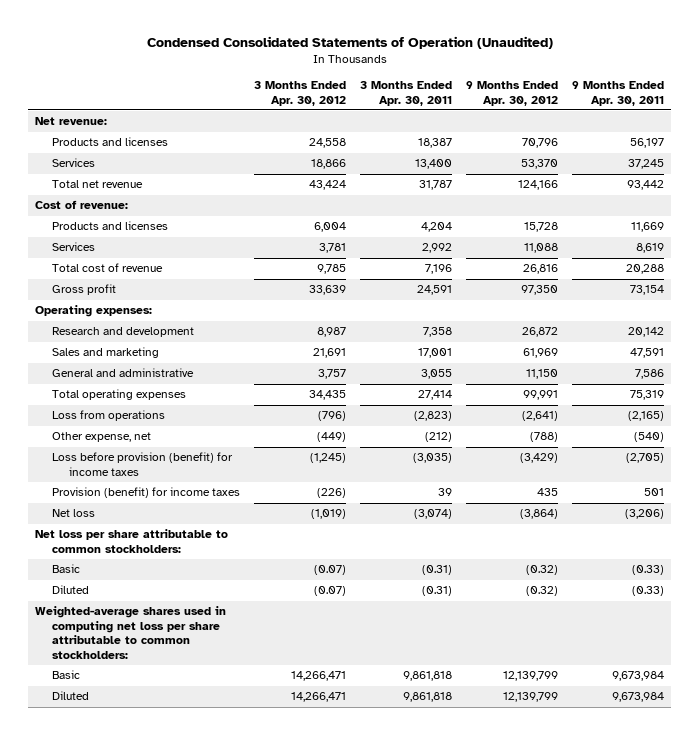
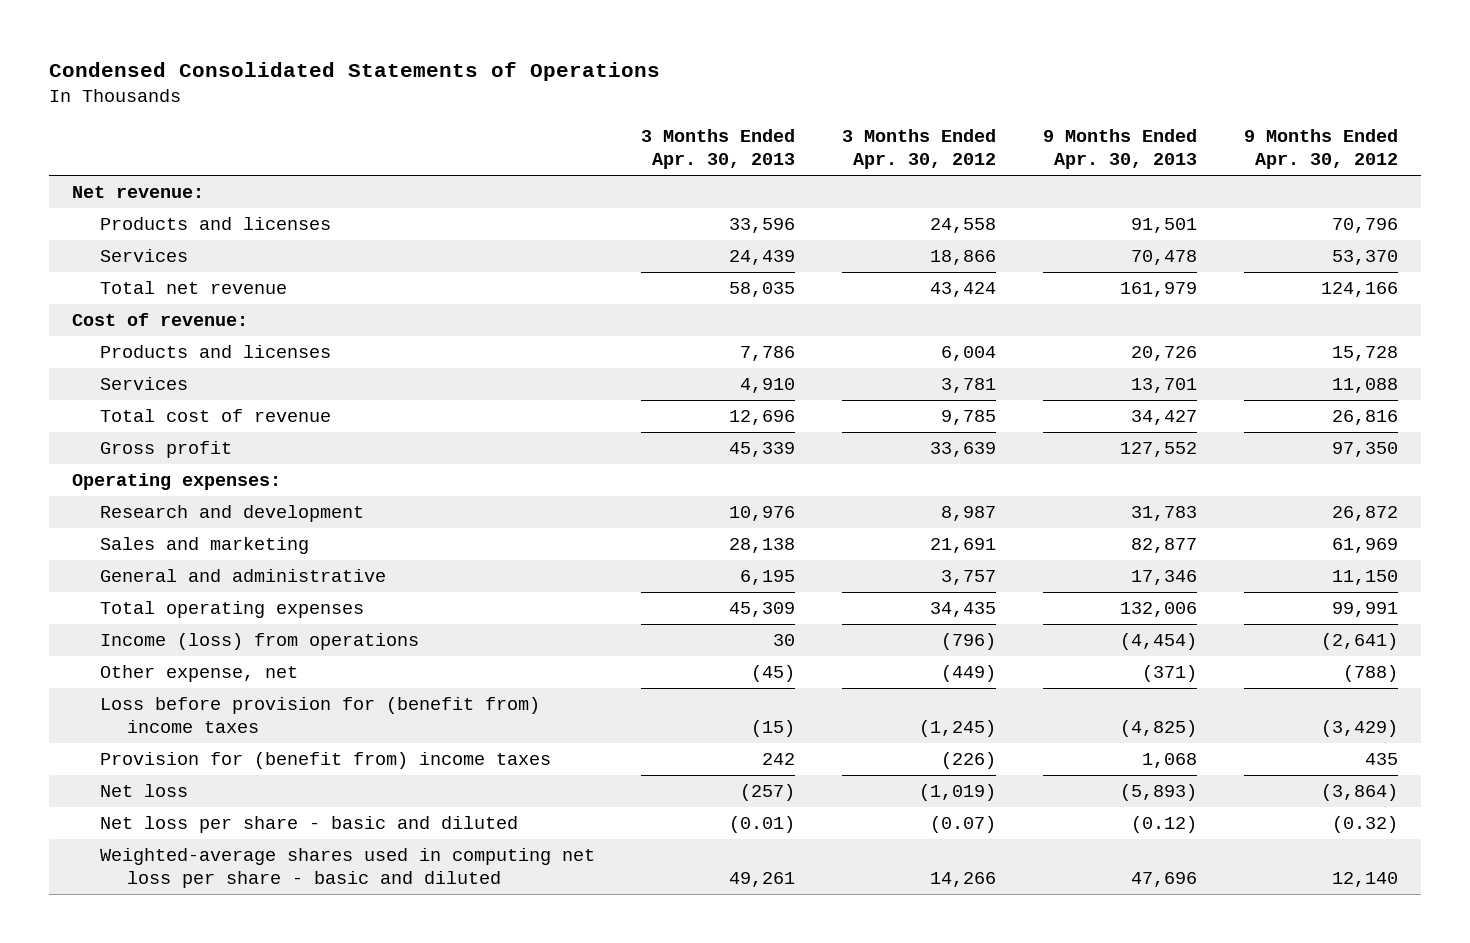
- Condensed Consolidated Statements of Operation (Unaudited)
+ Condensed Consolidated Statements of Operations
- | 3 Months Ended Apr. 30, 2012 | 3 Months Ended Apr. 30, 2011 | 9 Months Ended Apr. 30, 2012 | 9 Months Ended Apr. 30, 2011
+ | 3 Months Ended Apr. 30, 2013 | 3 Months Ended Apr. 30, 2012 | 9 Months Ended Apr. 30, 2013 | 9 Months Ended Apr. 30, 2012
- Loss from operations | (796) | (2,823) | (2,641) | (2,165)
+ Income (loss) from operations | 30 | (796) | (4,454) | (2,641)
- Loss before provision (benefit) for income taxes | (1,245) | (3,035) | (3,429) | (2,705)
- Provision (benefit) for income taxes | (226) | 39 | 435 | 501
+ Loss before provision for (benefit from) income taxes | (15) | (1,245) | (4,825) | (3,429)
+ Provision for (benefit from) income taxes | 242 | (226) | 1,068 | 435
- Net loss per share attributable to common stockholders:
- Basic | (0.07) | (0.31) | (0.32) | (0.33)
- Diluted | (0.07) | (0.31) | (0.32) | (0.33)
- Weighted-average shares used in computing net loss per share attributable to common stockholders:
- Basic | 14,266,471 | 9,861,818 | 12,139,799 | 9,673,984
- Diluted | 14,266,471 | 9,861,818 | 12,139,799 | 9,673,984
+ Net loss per share - basic and diluted | (0.01) | (0.07) | (0.12) | (0.32)
+ Weighted-average shares used in computing net loss per share - basic and diluted | 49,261 | 14,266 | 47,696 | 12,140

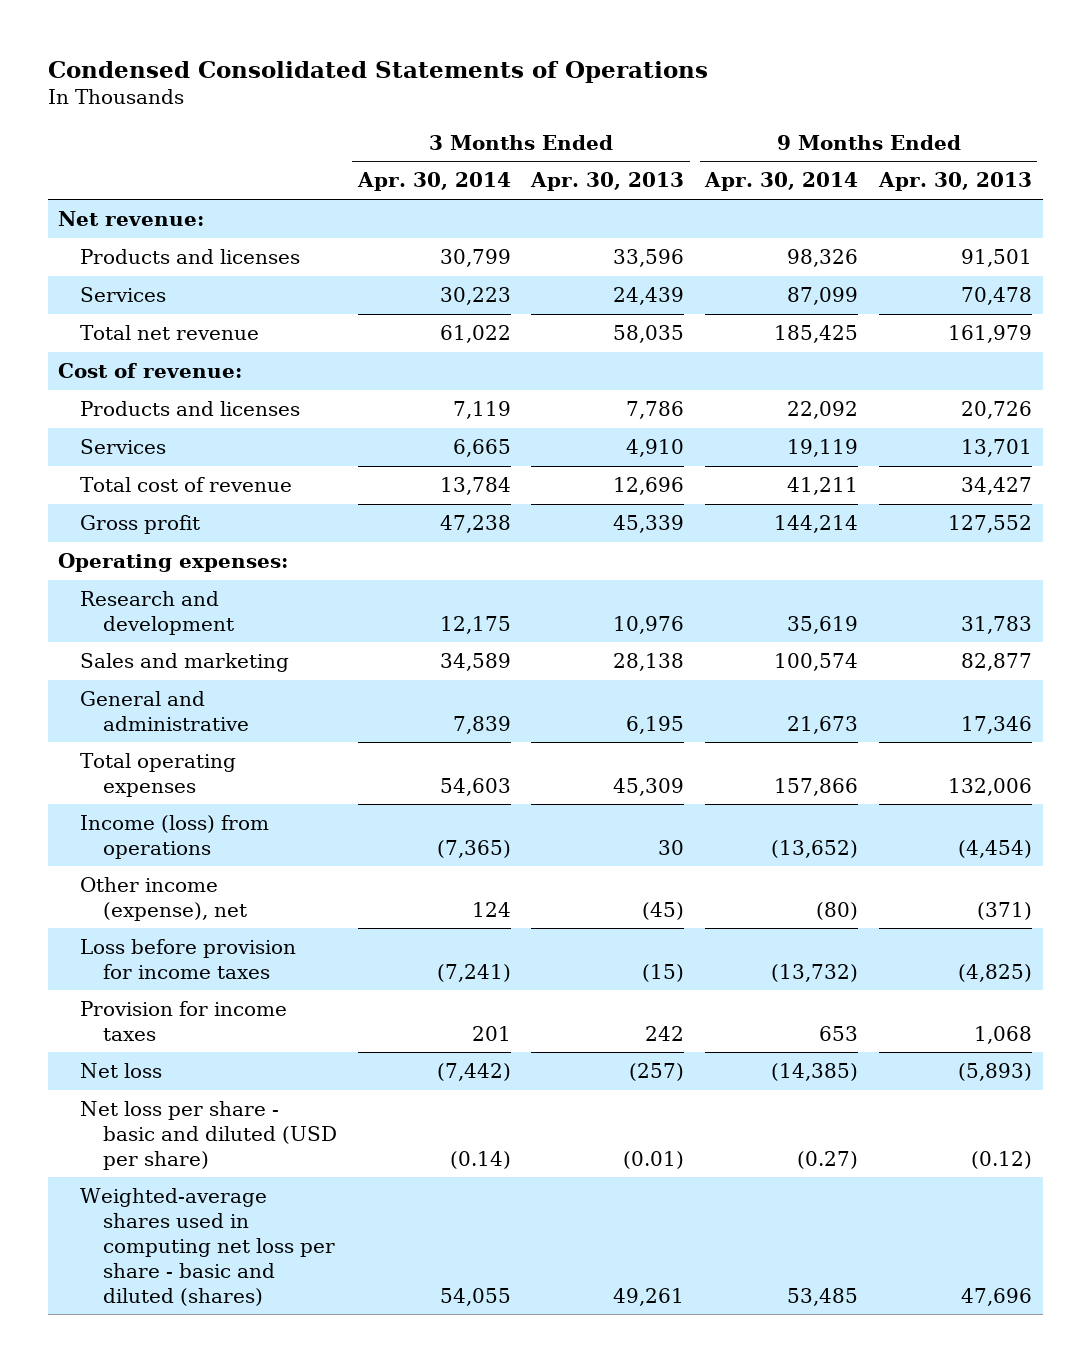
- | 3 Months Ended Apr. 30, 2013 | 3 Months Ended Apr. 30, 2012 | 9 Months Ended Apr. 30, 2013 | 9 Months Ended Apr. 30, 2012
+ | 3 Months Ended Apr. 30, 2014 | 3 Months Ended Apr. 30, 2013 | 9 Months Ended Apr. 30, 2014 | 9 Months Ended Apr. 30, 2013
- Other expense, net | (45) | (449) | (371) | (788)
- Loss before provision for (benefit from) income taxes | (15) | (1,245) | (4,825) | (3,429)
- Provision for (benefit from) income taxes | 242 | (226) | 1,068 | 435
+ Other income (expense), net | 124 | (45) | (80) | (371)
+ Loss before provision for income taxes | (7,241) | (15) | (13,732) | (4,825)
+ Provision for income taxes | 201 | 242 | 653 | 1,068
- Net loss per share - basic and diluted | (0.01) | (0.07) | (0.12) | (0.32)
- Weighted-average shares used in computing net loss per share - basic and diluted | 49,261 | 14,266 | 47,696 | 12,140
+ Net loss per share - basic and diluted (USD per share) | (0.14) | (0.01) | (0.27) | (0.12)
+ Weighted-average shares used in computing net loss per share - basic and diluted (shares) | 54,055 | 49,261 | 53,485 | 47,696

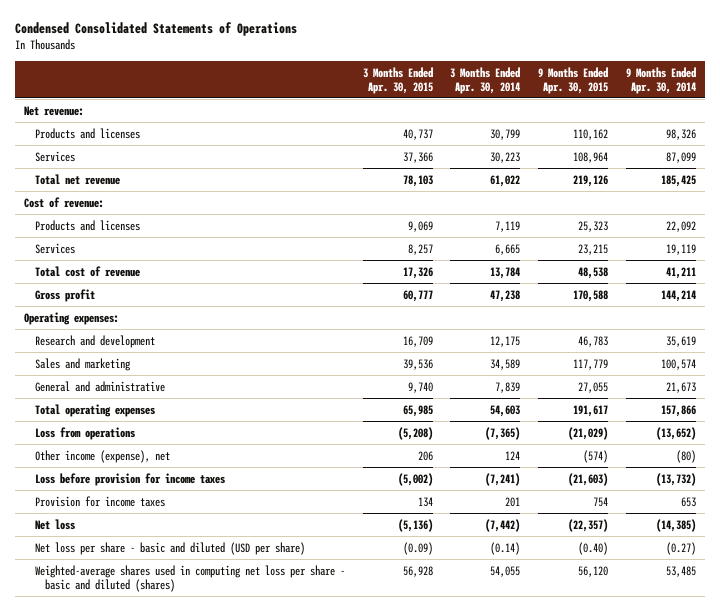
- | 3 Months Ended Apr. 30, 2014 | 3 Months Ended Apr. 30, 2013 | 9 Months Ended Apr. 30, 2014 | 9 Months Ended Apr. 30, 2013
+ | 3 Months Ended Apr. 30, 2015 | 3 Months Ended Apr. 30, 2014 | 9 Months Ended Apr. 30, 2015 | 9 Months Ended Apr. 30, 2014
- Income (loss) from operations | (7,365) | 30 | (13,652) | (4,454)
+ Loss from operations | (5,208) | (7,365) | (21,029) | (13,652)

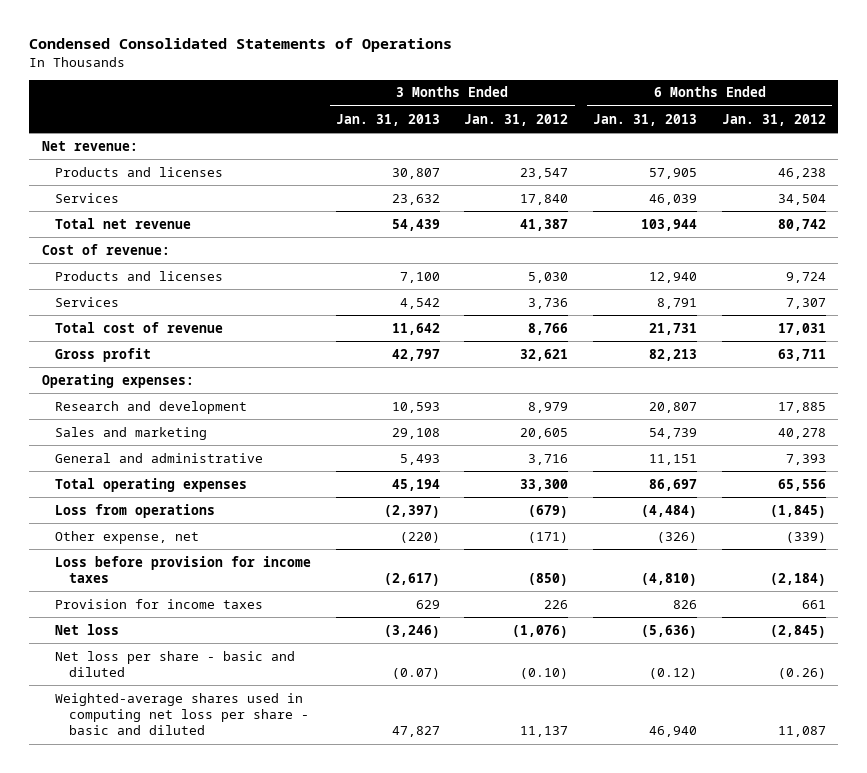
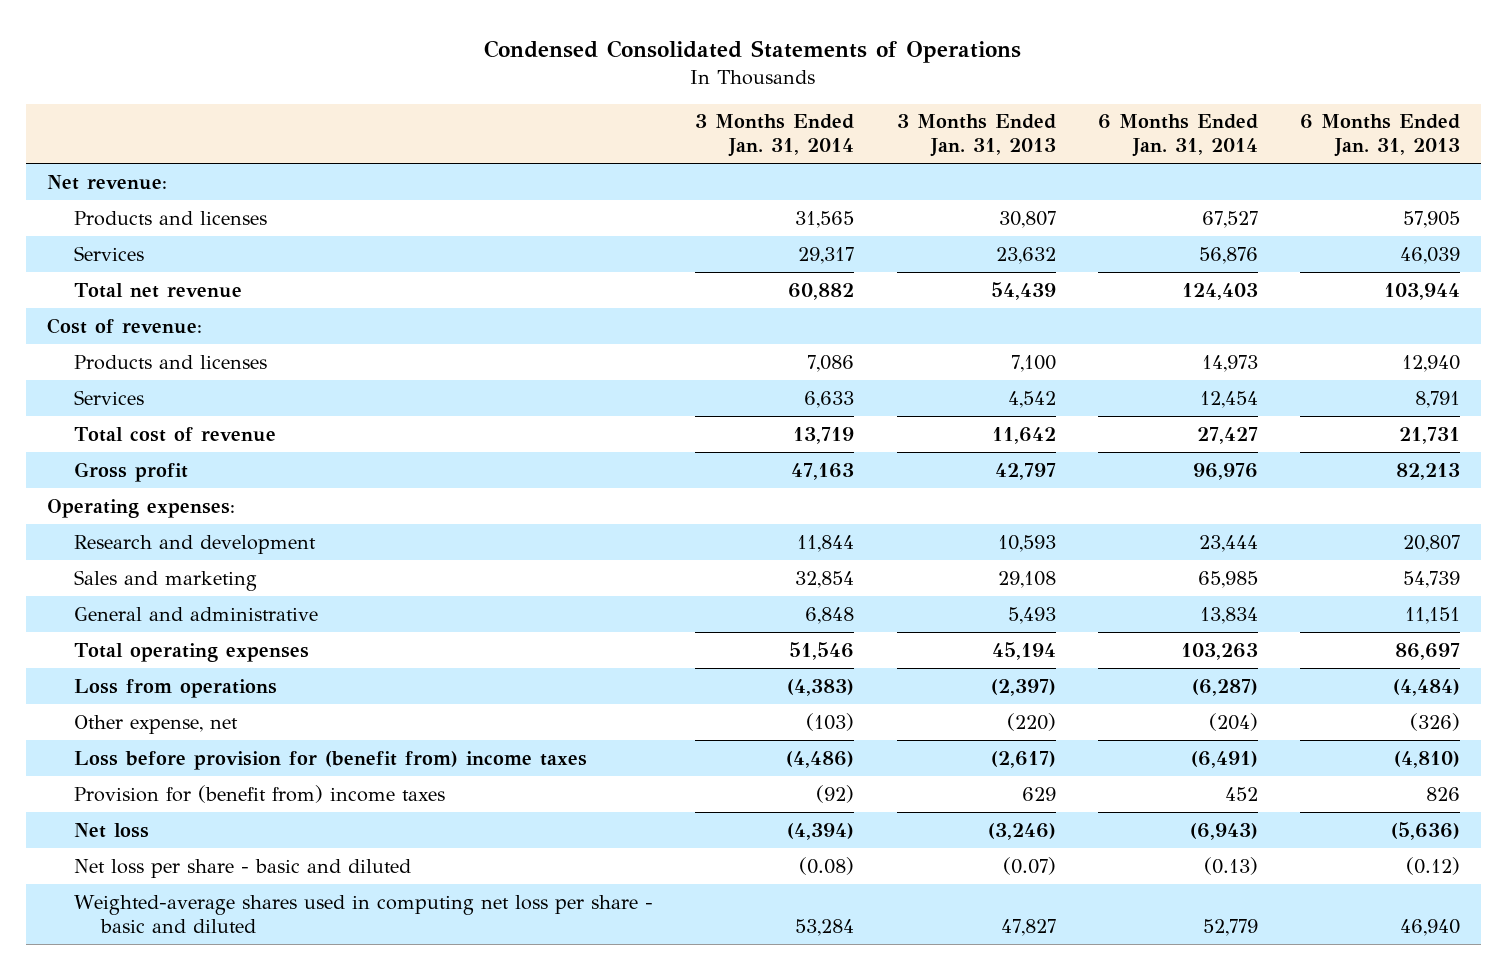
- | 3 Months Ended Jan. 31, 2013 | 3 Months Ended Jan. 31, 2012 | 6 Months Ended Jan. 31, 2013 | 6 Months Ended Jan. 31, 2012
+ | 3 Months Ended Jan. 31, 2014 | 3 Months Ended Jan. 31, 2013 | 6 Months Ended Jan. 31, 2014 | 6 Months Ended Jan. 31, 2013
- Loss before provision for income taxes | (2,617) | (850) | (4,810) | (2,184)
- Provision for income taxes | 629 | 226 | 826 | 661
+ Loss before provision for (benefit from) income taxes | (4,486) | (2,617) | (6,491) | (4,810)
+ Provision for (benefit from) income taxes | (92) | 629 | 452 | 826

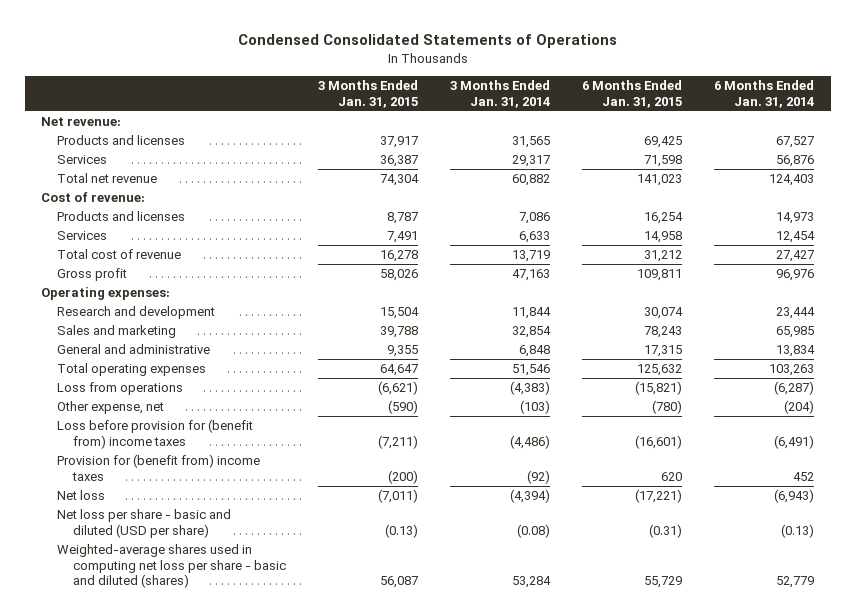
- | 3 Months Ended Jan. 31, 2014 | 3 Months Ended Jan. 31, 2013 | 6 Months Ended Jan. 31, 2014 | 6 Months Ended Jan. 31, 2013
+ | 3 Months Ended Jan. 31, 2015 | 3 Months Ended Jan. 31, 2014 | 6 Months Ended Jan. 31, 2015 | 6 Months Ended Jan. 31, 2014
- Net loss per share - basic and diluted | (0.08) | (0.07) | (0.13) | (0.12)
- Weighted-average shares used in computing net loss per share - basic and diluted | 53,284 | 47,827 | 52,779 | 46,940
+ Net loss per share - basic and diluted (USD per share) | (0.13) | (0.08) | (0.31) | (0.13)
+ Weighted-average shares used in computing net loss per share - basic and diluted (shares) | 56,087 | 53,284 | 55,729 | 52,779

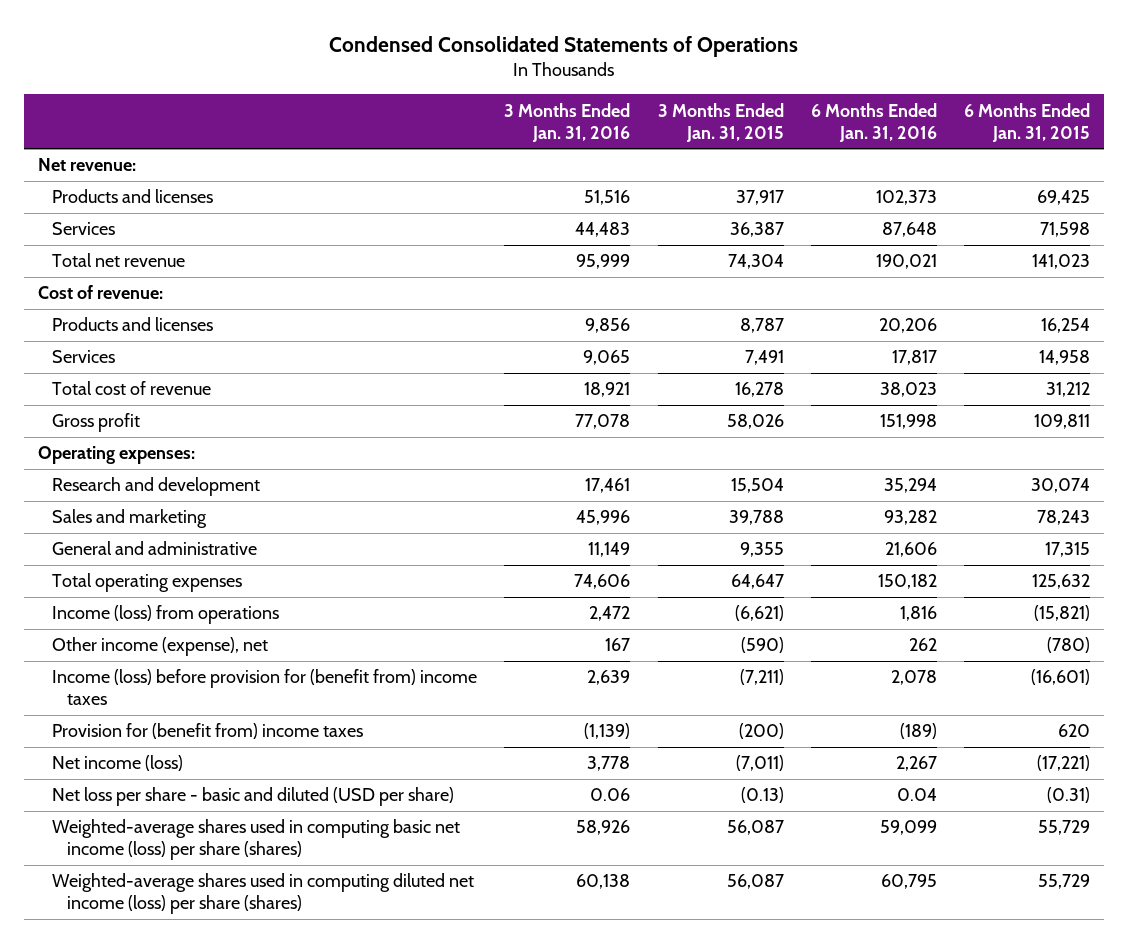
- | 3 Months Ended Jan. 31, 2015 | 3 Months Ended Jan. 31, 2014 | 6 Months Ended Jan. 31, 2015 | 6 Months Ended Jan. 31, 2014
+ | 3 Months Ended Jan. 31, 2016 | 3 Months Ended Jan. 31, 2015 | 6 Months Ended Jan. 31, 2016 | 6 Months Ended Jan. 31, 2015
- Loss from operations | (6,621) | (4,383) | (15,821) | (6,287)
- Other expense, net | (590) | (103) | (780) | (204)
- Loss before provision for (benefit from) income taxes | (7,211) | (4,486) | (16,601) | (6,491)
+ Income (loss) from operations | 2,472 | (6,621) | 1,816 | (15,821)
+ Other income (expense), net | 167 | (590) | 262 | (780)
+ Income (loss) before provision for (benefit from) income taxes | 2,639 | (7,211) | 2,078 | (16,601)
- Net loss | (7,011) | (4,394) | (17,221) | (6,943)
+ Net income (loss) | 3,778 | (7,011) | 2,267 | (17,221)
- Weighted-average shares used in computing net loss per share - basic and diluted (shares) | 56,087 | 53,284 | 55,729 | 52,779
+ Weighted-average shares used in computing basic net income (loss) per share (shares) | 58,926 | 56,087 | 59,099 | 55,729
+ Weighted-average shares used in computing diluted net income (loss) per share (shares) | 60,138 | 56,087 | 60,795 | 55,729

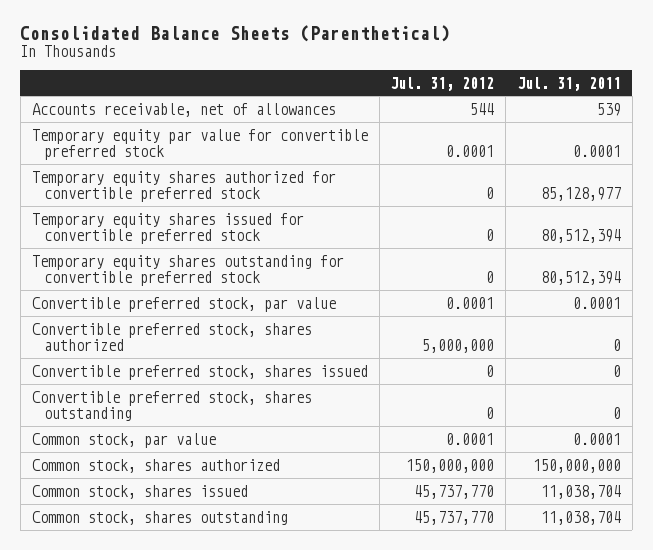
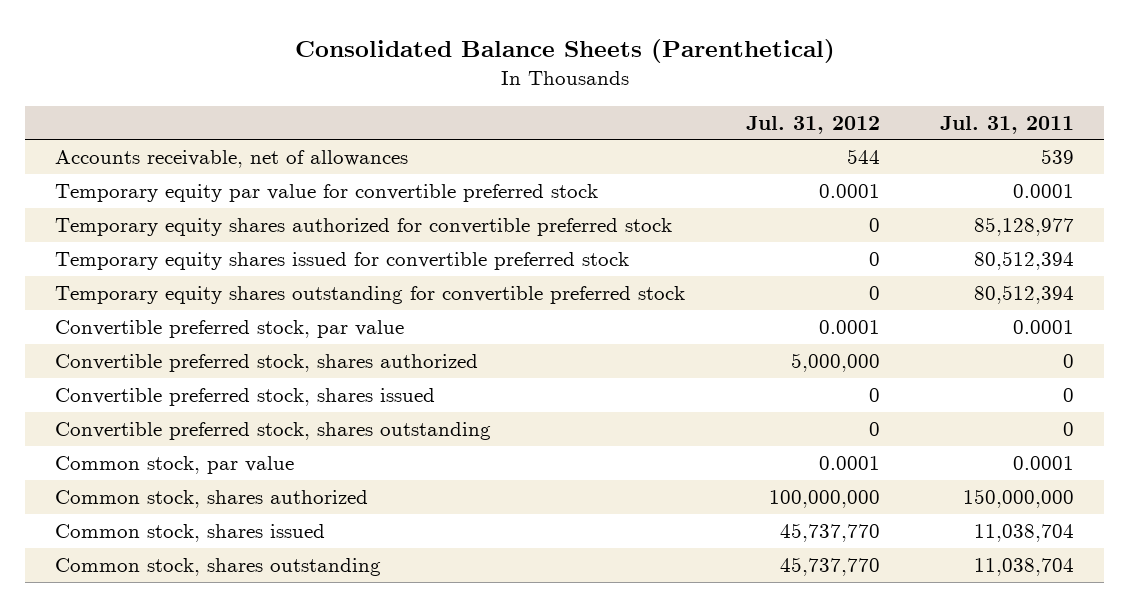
- Common stock, shares authorized | 150,000,000 | 150,000,000
+ Common stock, shares authorized | 100,000,000 | 150,000,000

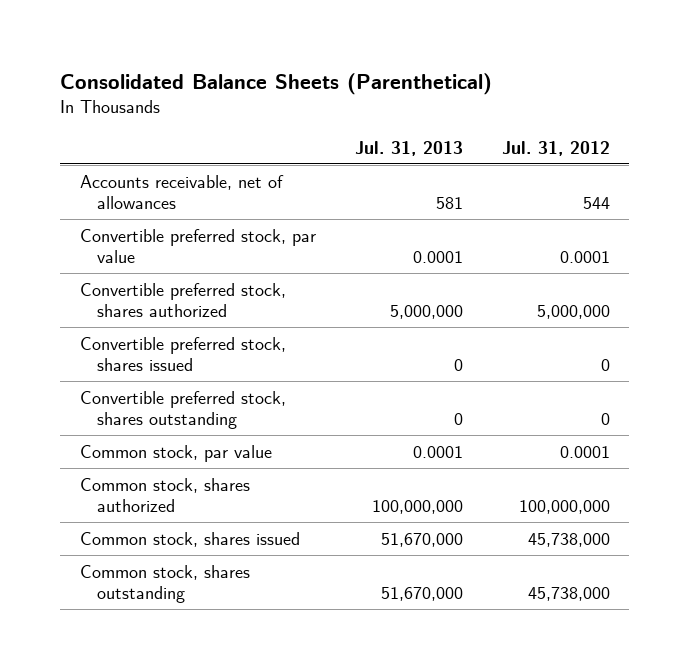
- | Jul. 31, 2012 | Jul. 31, 2011
+ | Jul. 31, 2013 | Jul. 31, 2012
- Temporary equity par value for convertible preferred stock | 0.0001 | 0.0001
- Temporary equity shares authorized for convertible preferred stock | 0 | 85,128,977
- Temporary equity shares issued for convertible preferred stock | 0 | 80,512,394
- Temporary equity shares outstanding for convertible preferred stock | 0 | 80,512,394
- Common stock, shares issued | 45,737,770 | 11,038,704
- Common stock, shares outstanding | 45,737,770 | 11,038,704
+ Common stock, shares issued | 51,670,000 | 45,738,000
+ Common stock, shares outstanding | 51,670,000 | 45,738,000

